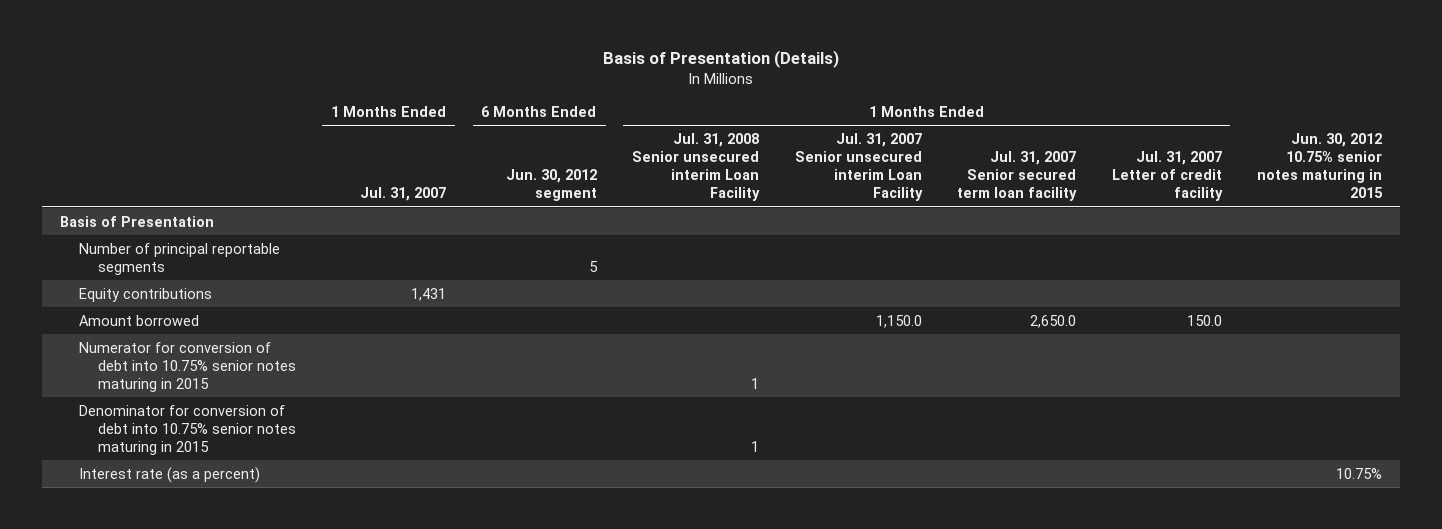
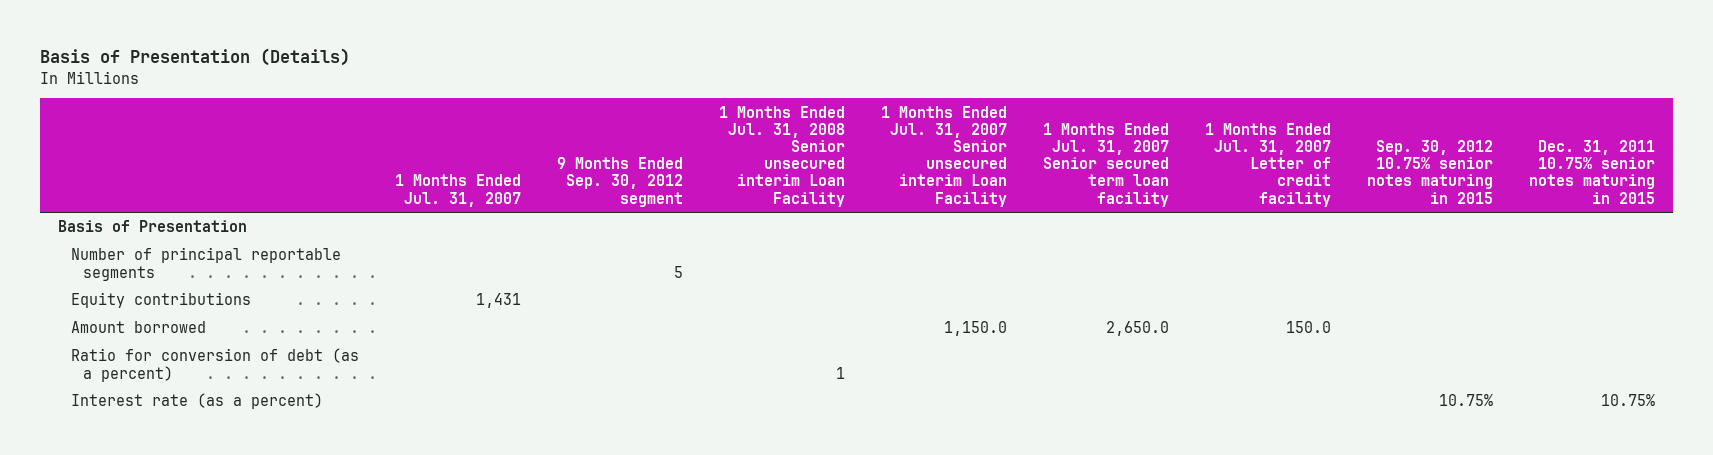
- | 1 Months Ended Jul. 31, 2007 | 6 Months Ended Jun. 30, 2012 segment | 1 Months Ended Jul. 31, 2008 Senior unsecured interim Loan Facility | 1 Months Ended Jul. 31, 2007 Senior unsecured interim Loan Facility | 1 Months Ended Jul. 31, 2007 Senior secured term loan facility | 1 Months Ended Jul. 31, 2007 Letter of credit facility | Jun. 30, 2012 10.75% senior notes maturing in 2015
+ | 1 Months Ended Jul. 31, 2007 | 9 Months Ended Sep. 30, 2012 segment | 1 Months Ended Jul. 31, 2008 Senior unsecured interim Loan Facility | 1 Months Ended Jul. 31, 2007 Senior unsecured interim Loan Facility | 1 Months Ended Jul. 31, 2007 Senior secured term loan facility | 1 Months Ended Jul. 31, 2007 Letter of credit facility | Sep. 30, 2012 10.75% senior notes maturing in 2015 | Dec. 31, 2011 10.75% senior notes maturing in 2015
- Numerator for conversion of debt into 10.75% senior notes maturing in 2015 | | | 1 | | | |
- Denominator for conversion of debt into 10.75% senior notes maturing in 2015 | | | 1 | | | |
+ Ratio for conversion of debt (as a percent) | | | 1 | | | | |

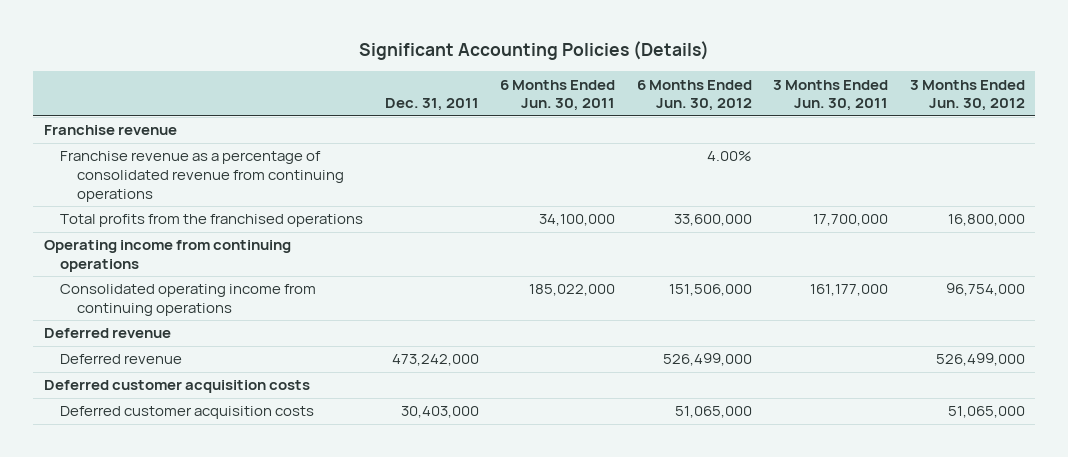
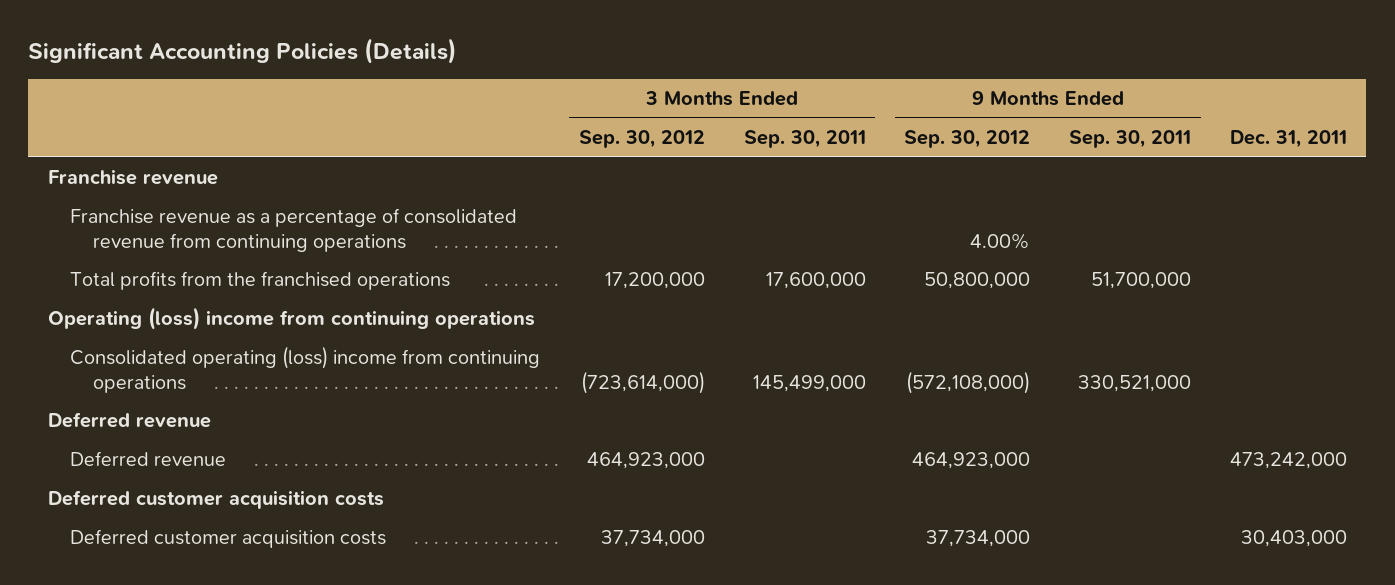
- | Dec. 31, 2011 | 6 Months Ended Jun. 30, 2011 | 6 Months Ended Jun. 30, 2012 | 3 Months Ended Jun. 30, 2011 | 3 Months Ended Jun. 30, 2012
+ | 3 Months Ended Sep. 30, 2012 | 3 Months Ended Sep. 30, 2011 | 9 Months Ended Sep. 30, 2012 | 9 Months Ended Sep. 30, 2011 | Dec. 31, 2011
- Operating income from continuing operations
- Consolidated operating income from continuing operations | | 185,022,000 | 151,506,000 | 161,177,000 | 96,754,000
+ Operating (loss) income from continuing operations
+ Consolidated operating (loss) income from continuing operations | (723,614,000) | 145,499,000 | (572,108,000) | 330,521,000 |

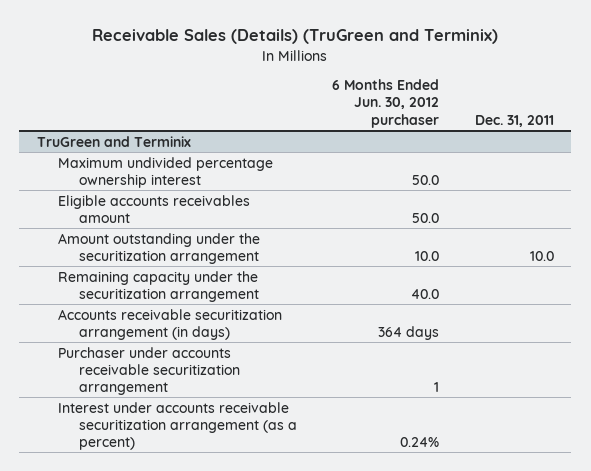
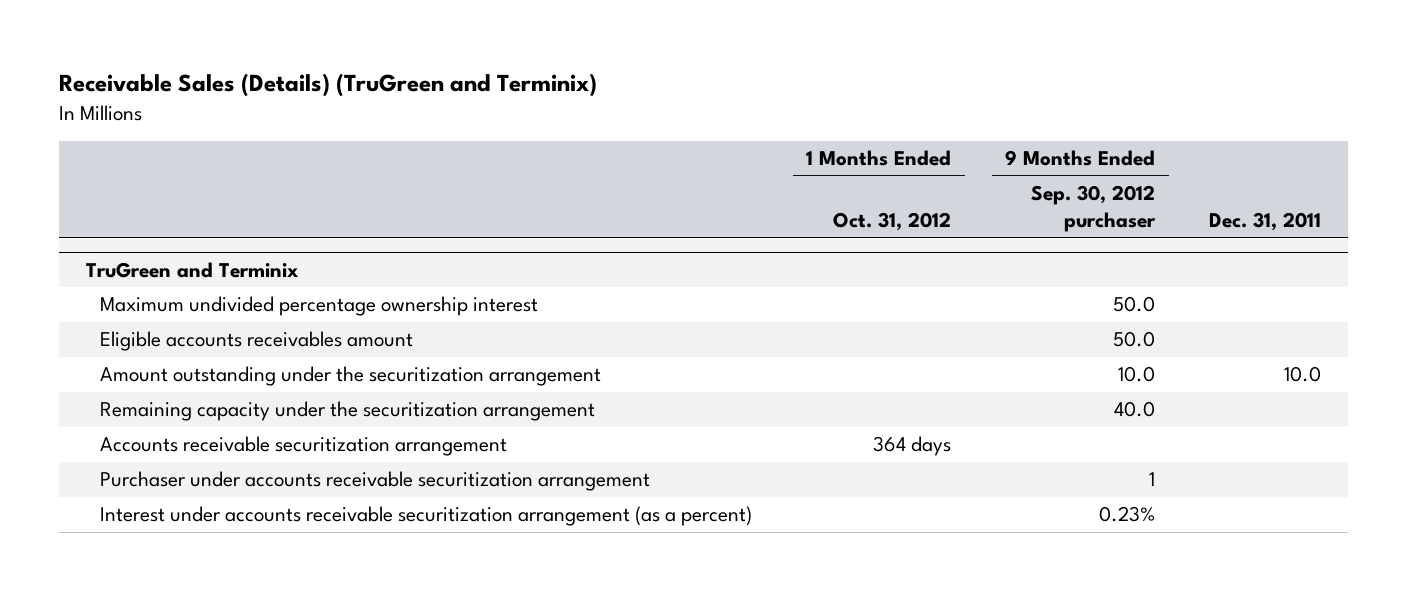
- | 6 Months Ended Jun. 30, 2012 purchaser | Dec. 31, 2011
+ | 1 Months Ended Oct. 31, 2012 | 9 Months Ended Sep. 30, 2012 purchaser | Dec. 31, 2011
@ TruGreen and Terminix
- Accounts receivable securitization arrangement (in days) | 364 days |
+ Accounts receivable securitization arrangement | 364 days | |

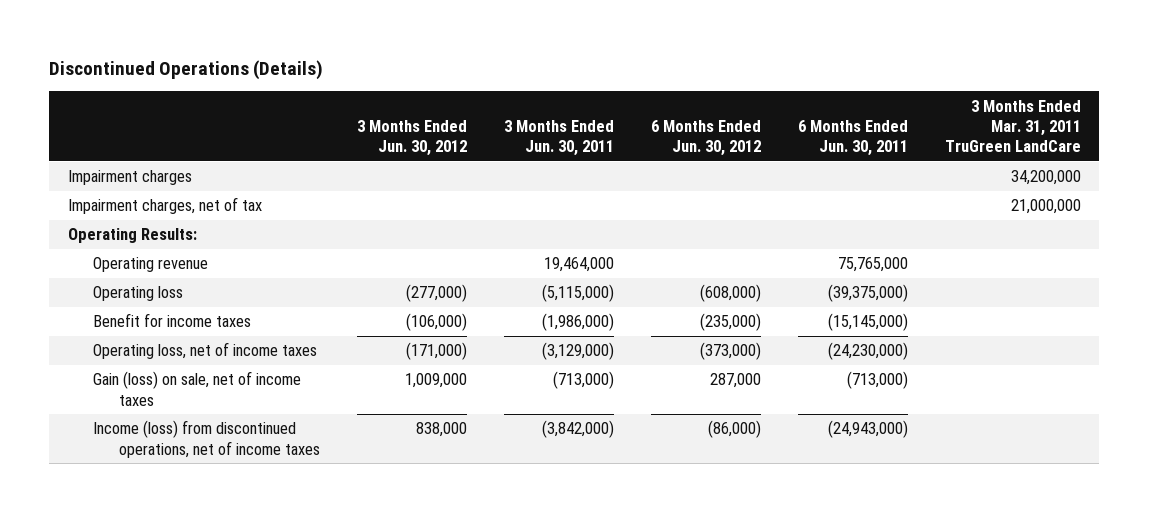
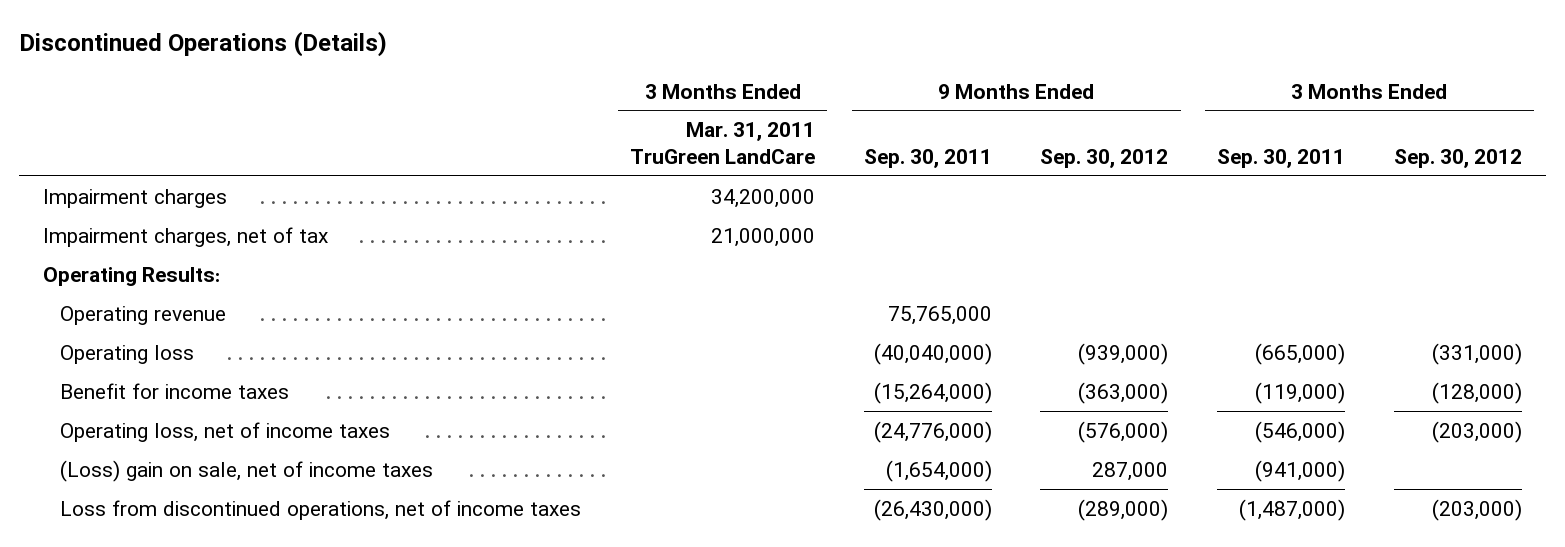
- | 3 Months Ended Jun. 30, 2012 | 3 Months Ended Jun. 30, 2011 | 6 Months Ended Jun. 30, 2012 | 6 Months Ended Jun. 30, 2011 | 3 Months Ended Mar. 31, 2011 TruGreen LandCare
+ | 3 Months Ended Mar. 31, 2011 TruGreen LandCare | 9 Months Ended Sep. 30, 2011 | 9 Months Ended Sep. 30, 2012 | 3 Months Ended Sep. 30, 2011 | 3 Months Ended Sep. 30, 2012
- Gain (loss) on sale, net of income taxes | 1,009,000 | (713,000) | 287,000 | (713,000) |
- Income (loss) from discontinued operations, net of income taxes | 838,000 | (3,842,000) | (86,000) | (24,943,000) |
+ (Loss) gain on sale, net of income taxes | | (1,654,000) | 287,000 | (941,000) |
+ Loss from discontinued operations, net of income taxes | | (26,430,000) | (289,000) | (1,487,000) | (203,000)

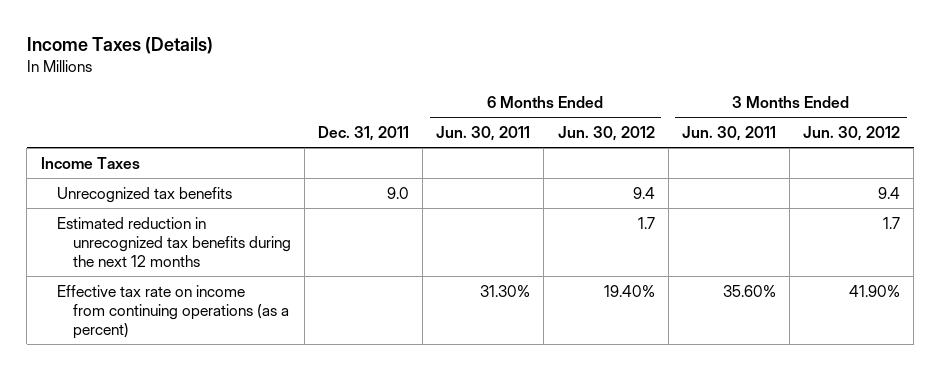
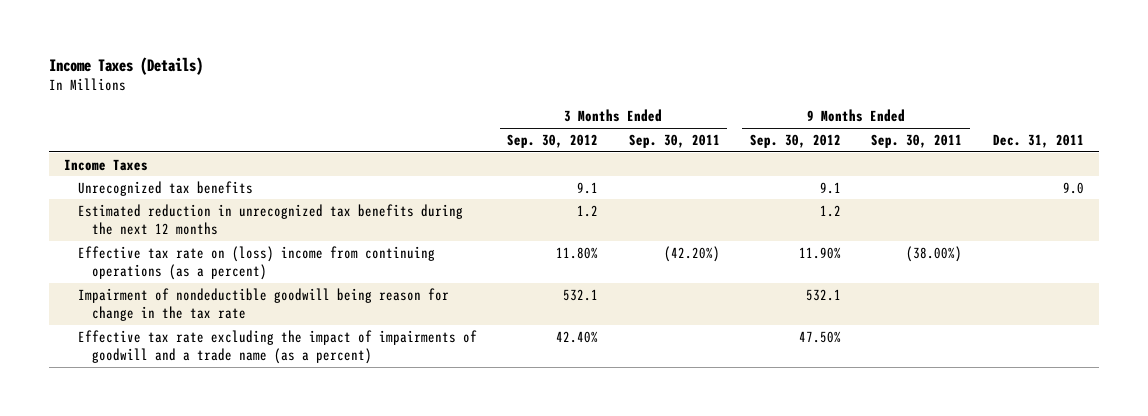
- | Dec. 31, 2011 | 6 Months Ended Jun. 30, 2011 | 6 Months Ended Jun. 30, 2012 | 3 Months Ended Jun. 30, 2011 | 3 Months Ended Jun. 30, 2012
+ | 3 Months Ended Sep. 30, 2012 | 3 Months Ended Sep. 30, 2011 | 9 Months Ended Sep. 30, 2012 | 9 Months Ended Sep. 30, 2011 | Dec. 31, 2011
- Effective tax rate on income from continuing operations (as a percent) | | 31.30% | 19.40% | 35.60% | 41.90%
+ Effective tax rate on (loss) income from continuing operations (as a percent) | 11.80% | (42.20%) | 11.90% | (38.00%) |
+ Impairment of nondeductible goodwill being reason for change in the tax rate | 532.1 | | 532.1 | |
+ Effective tax rate excluding the impact of impairments of goodwill and a trade name (as a percent) | 42.40% | | 47.50% | |

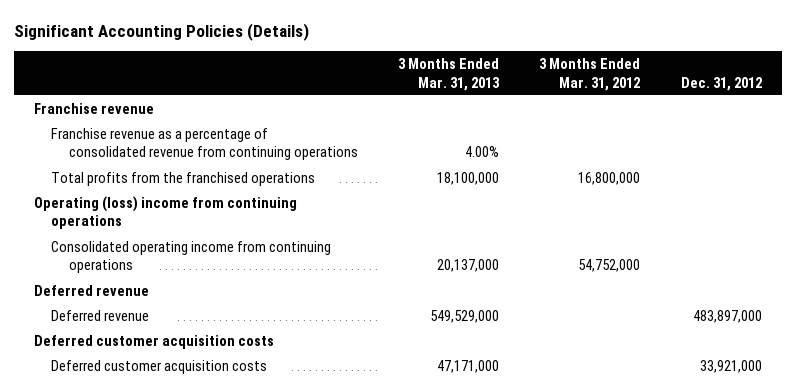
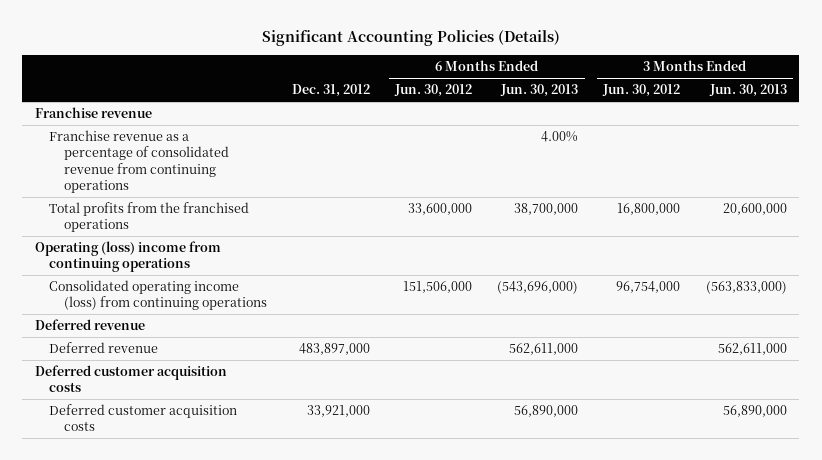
- | 3 Months Ended Mar. 31, 2013 | 3 Months Ended Mar. 31, 2012 | Dec. 31, 2012
+ | Dec. 31, 2012 | 6 Months Ended Jun. 30, 2012 | 6 Months Ended Jun. 30, 2013 | 3 Months Ended Jun. 30, 2012 | 3 Months Ended Jun. 30, 2013
- Consolidated operating income from continuing operations | 20,137,000 | 54,752,000 |
+ Consolidated operating income (loss) from continuing operations | | 151,506,000 | (543,696,000) | 96,754,000 | (563,833,000)

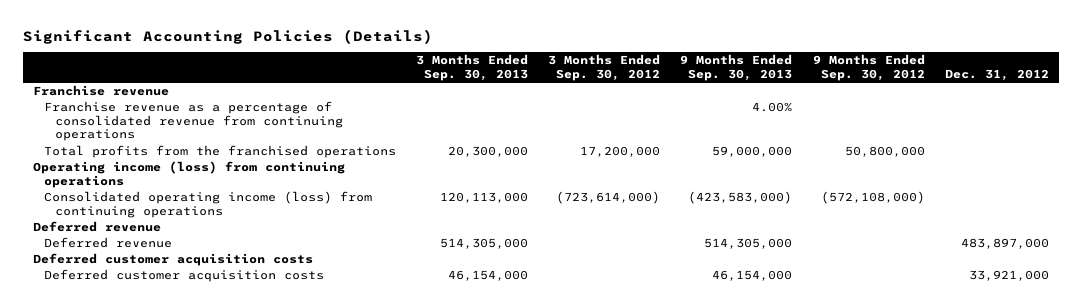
- | Dec. 31, 2012 | 6 Months Ended Jun. 30, 2012 | 6 Months Ended Jun. 30, 2013 | 3 Months Ended Jun. 30, 2012 | 3 Months Ended Jun. 30, 2013
+ | 3 Months Ended Sep. 30, 2013 | 3 Months Ended Sep. 30, 2012 | 9 Months Ended Sep. 30, 2013 | 9 Months Ended Sep. 30, 2012 | Dec. 31, 2012
- Operating (loss) income from continuing operations
+ Operating income (loss) from continuing operations

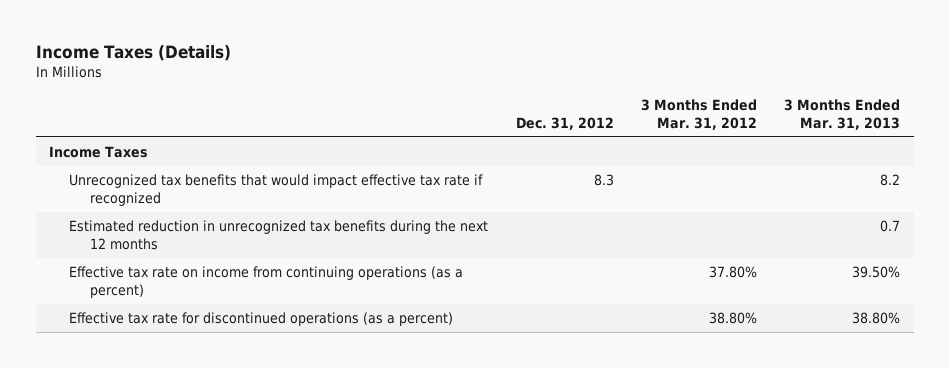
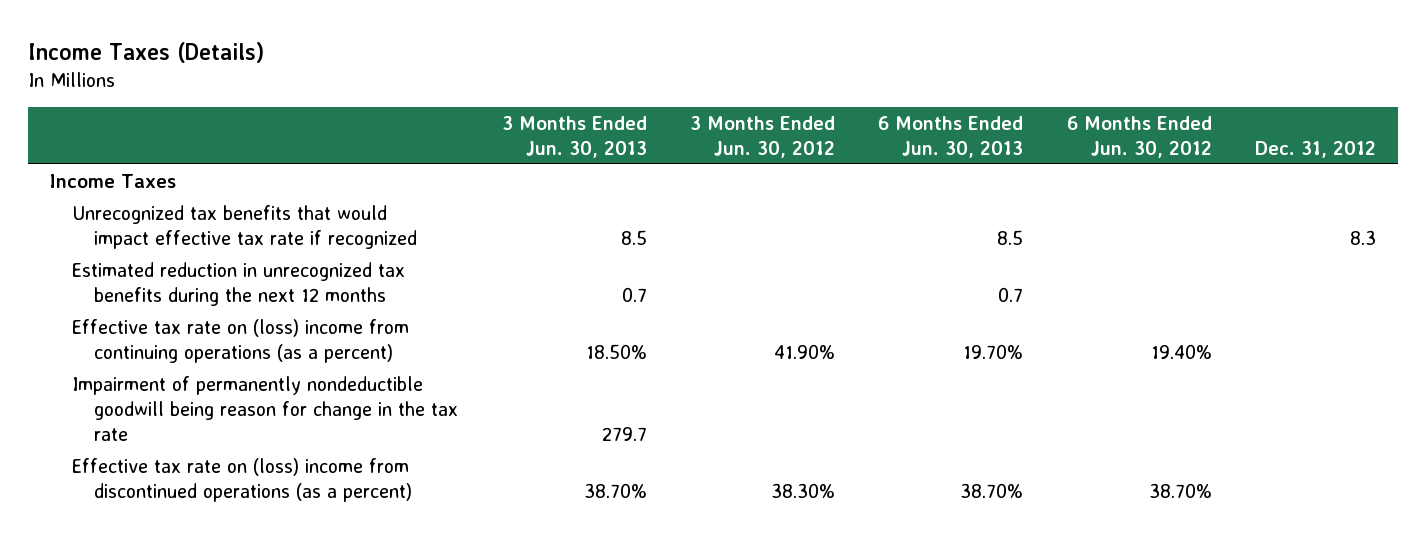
- | Dec. 31, 2012 | 3 Months Ended Mar. 31, 2012 | 3 Months Ended Mar. 31, 2013
+ | 3 Months Ended Jun. 30, 2013 | 3 Months Ended Jun. 30, 2012 | 6 Months Ended Jun. 30, 2013 | 6 Months Ended Jun. 30, 2012 | Dec. 31, 2012
- Effective tax rate on income from continuing operations (as a percent) | | 37.80% | 39.50%
- Effective tax rate for discontinued operations (as a percent) | | 38.80% | 38.80%
+ Effective tax rate on (loss) income from continuing operations (as a percent) | 18.50% | 41.90% | 19.70% | 19.40% |
+ Impairment of permanently nondeductible goodwill being reason for change in the tax rate | 279.7 | | | |
+ Effective tax rate on (loss) income from discontinued operations (as a percent) | 38.70% | 38.30% | 38.70% | 38.70% |

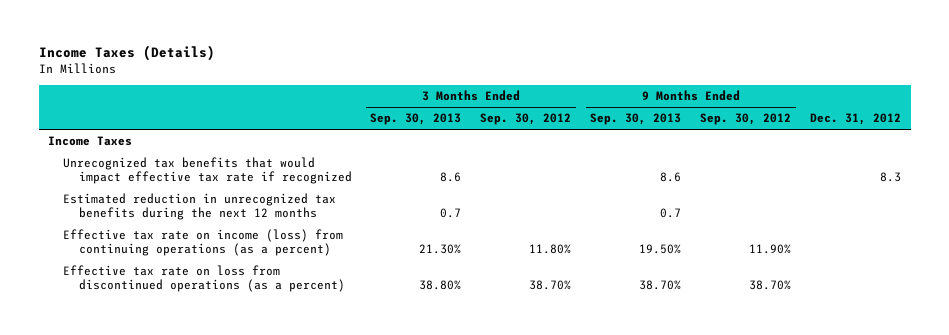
- | 3 Months Ended Jun. 30, 2013 | 3 Months Ended Jun. 30, 2012 | 6 Months Ended Jun. 30, 2013 | 6 Months Ended Jun. 30, 2012 | Dec. 31, 2012
+ | 3 Months Ended Sep. 30, 2013 | 3 Months Ended Sep. 30, 2012 | 9 Months Ended Sep. 30, 2013 | 9 Months Ended Sep. 30, 2012 | Dec. 31, 2012
- Effective tax rate on (loss) income from continuing operations (as a percent) | 18.50% | 41.90% | 19.70% | 19.40% |
- Impairment of permanently nondeductible goodwill being reason for change in the tax rate | 279.7 | | | |
- Effective tax rate on (loss) income from discontinued operations (as a percent) | 38.70% | 38.30% | 38.70% | 38.70% |
+ Effective tax rate on income (loss) from continuing operations (as a percent) | 21.30% | 11.80% | 19.50% | 11.90% |
+ Effective tax rate on loss from discontinued operations (as a percent) | 38.80% | 38.70% | 38.70% | 38.70% |

